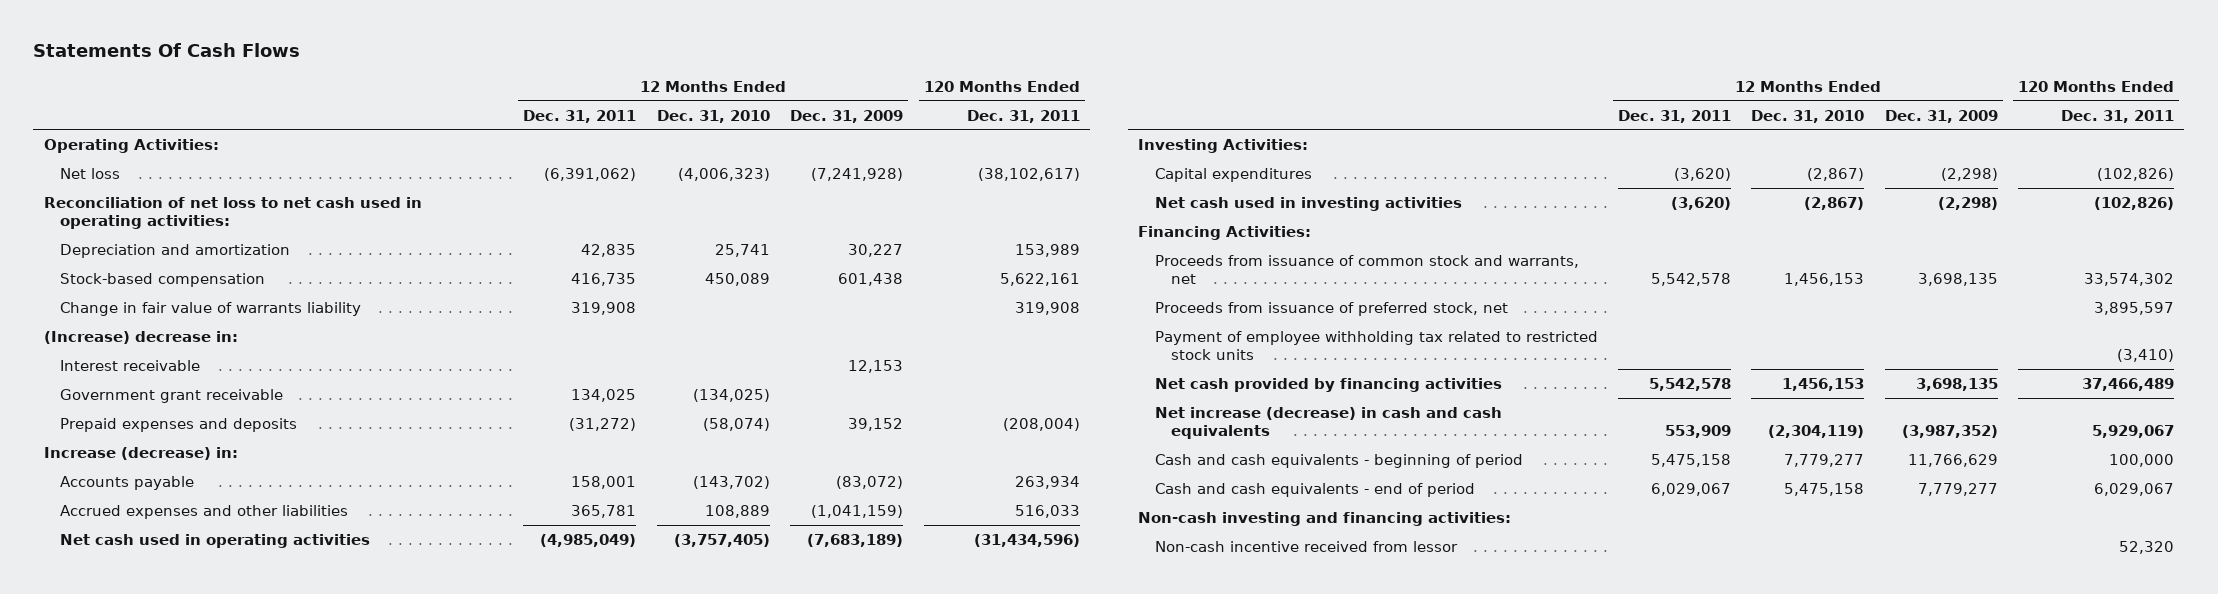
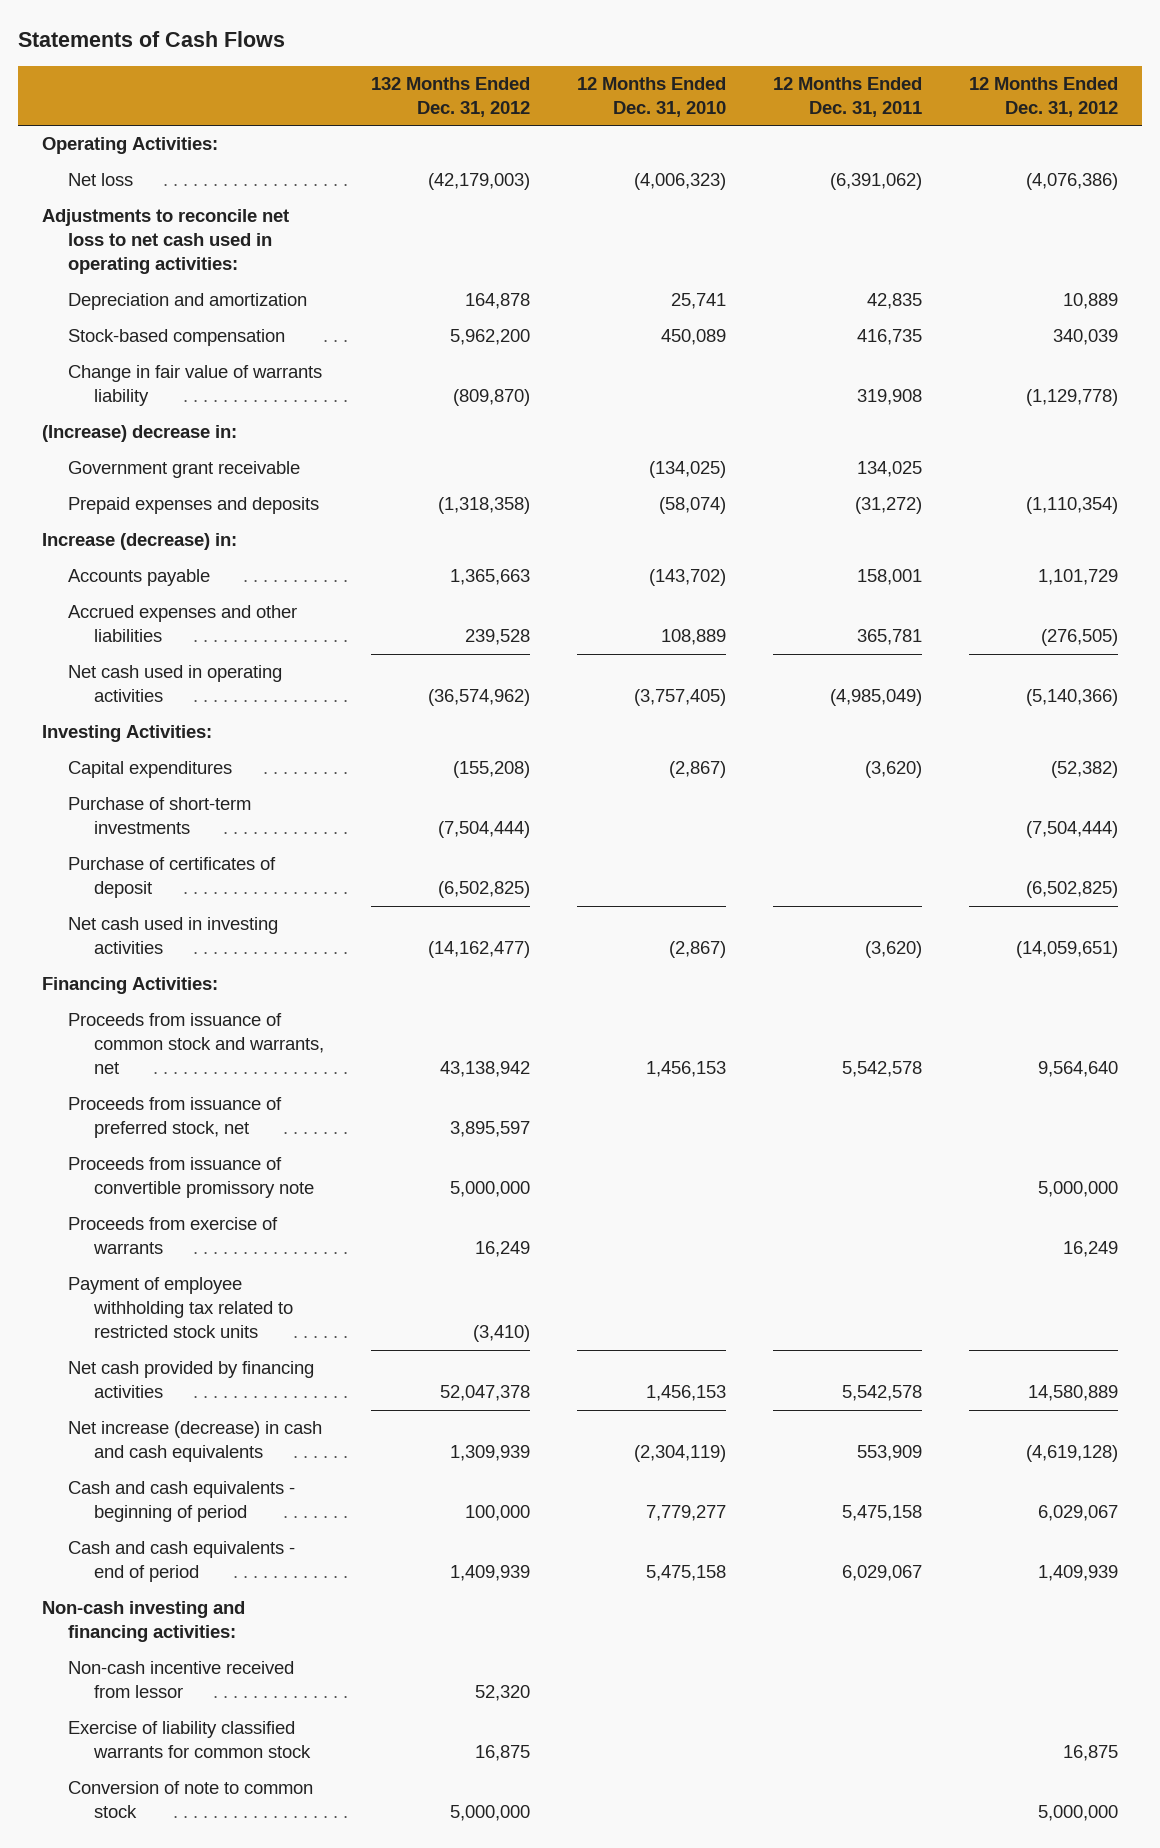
- Statements Of Cash Flows
+ Statements of Cash Flows
- | 12 Months Ended Dec. 31, 2011 | 12 Months Ended Dec. 31, 2010 | 12 Months Ended Dec. 31, 2009 | 120 Months Ended Dec. 31, 2011
+ | 132 Months Ended Dec. 31, 2012 | 12 Months Ended Dec. 31, 2010 | 12 Months Ended Dec. 31, 2011 | 12 Months Ended Dec. 31, 2012
- Reconciliation of net loss to net cash used in operating activities:
+ Adjustments to reconcile net loss to net cash used in operating activities:
- Interest receivable | | | 12,153 |
+ Purchase of short-term investments | (7,504,444) | | | (7,504,444)
+ Purchase of certificates of deposit | (6,502,825) | | | (6,502,825)
+ Proceeds from issuance of convertible promissory note | 5,000,000 | | | 5,000,000
+ Proceeds from exercise of warrants | 16,249 | | | 16,249
+ Exercise of liability classified warrants for common stock | 16,875 | | | 16,875
+ Conversion of note to common stock | 5,000,000 | | | 5,000,000

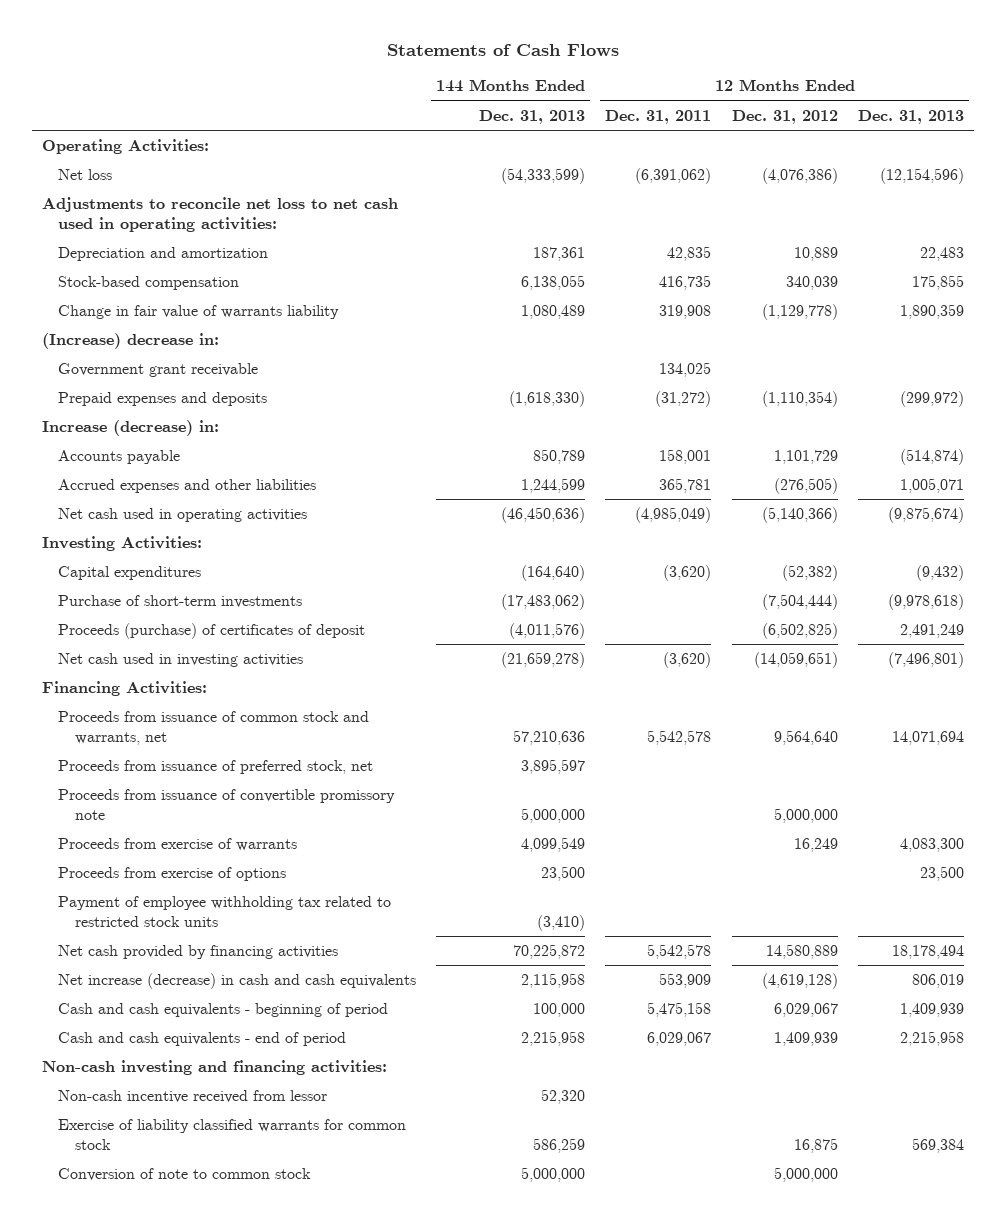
- | 132 Months Ended Dec. 31, 2012 | 12 Months Ended Dec. 31, 2010 | 12 Months Ended Dec. 31, 2011 | 12 Months Ended Dec. 31, 2012
+ | 144 Months Ended Dec. 31, 2013 | 12 Months Ended Dec. 31, 2011 | 12 Months Ended Dec. 31, 2012 | 12 Months Ended Dec. 31, 2013
- Purchase of certificates of deposit | (6,502,825) | | | (6,502,825)
+ Proceeds (purchase) of certificates of deposit | (4,011,576) | | (6,502,825) | 2,491,249
+ Proceeds from exercise of options | 23,500 | | | 23,500

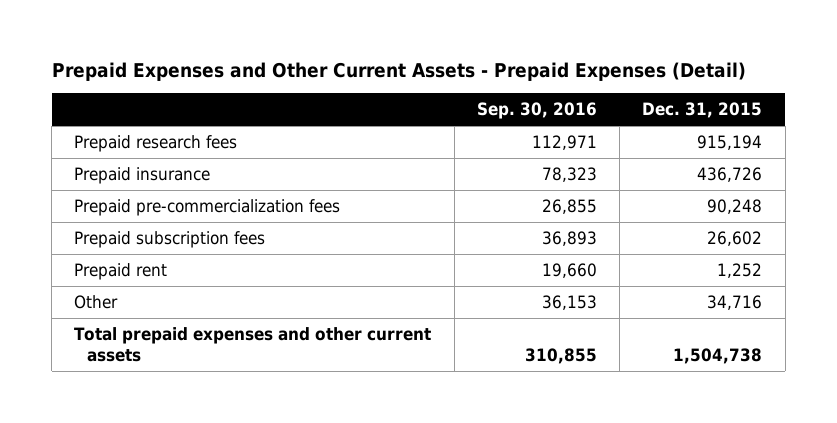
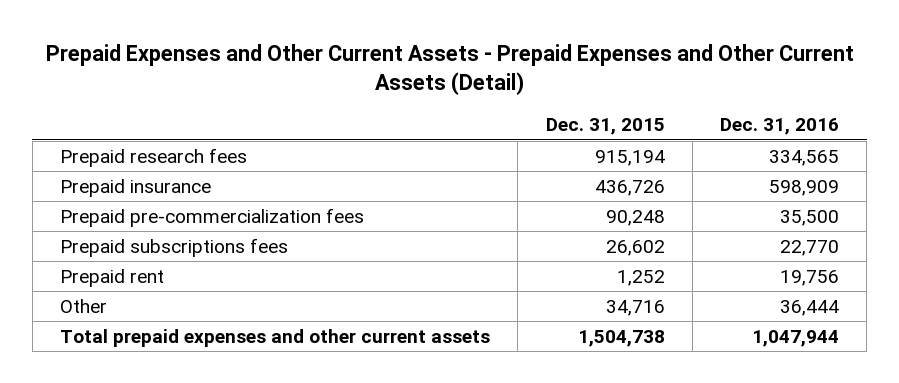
- Prepaid Expenses and Other Current Assets - Prepaid Expenses (Detail)
+ Prepaid Expenses and Other Current Assets - Prepaid Expenses and Other Current Assets (Detail)
- | Sep. 30, 2016 | Dec. 31, 2015
+ | Dec. 31, 2015 | Dec. 31, 2016
- Prepaid subscription fees | 36,893 | 26,602
+ Prepaid subscriptions fees | 26,602 | 22,770

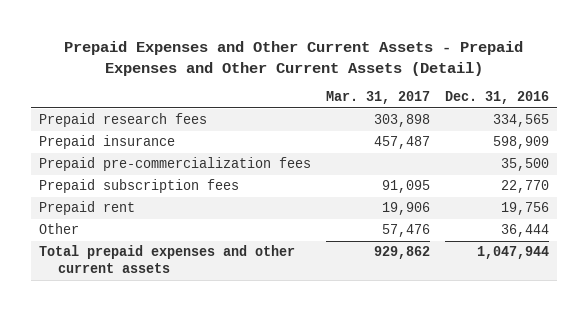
- | Dec. 31, 2015 | Dec. 31, 2016
+ | Mar. 31, 2017 | Dec. 31, 2016
- Prepaid subscriptions fees | 26,602 | 22,770
+ Prepaid subscription fees | 91,095 | 22,770

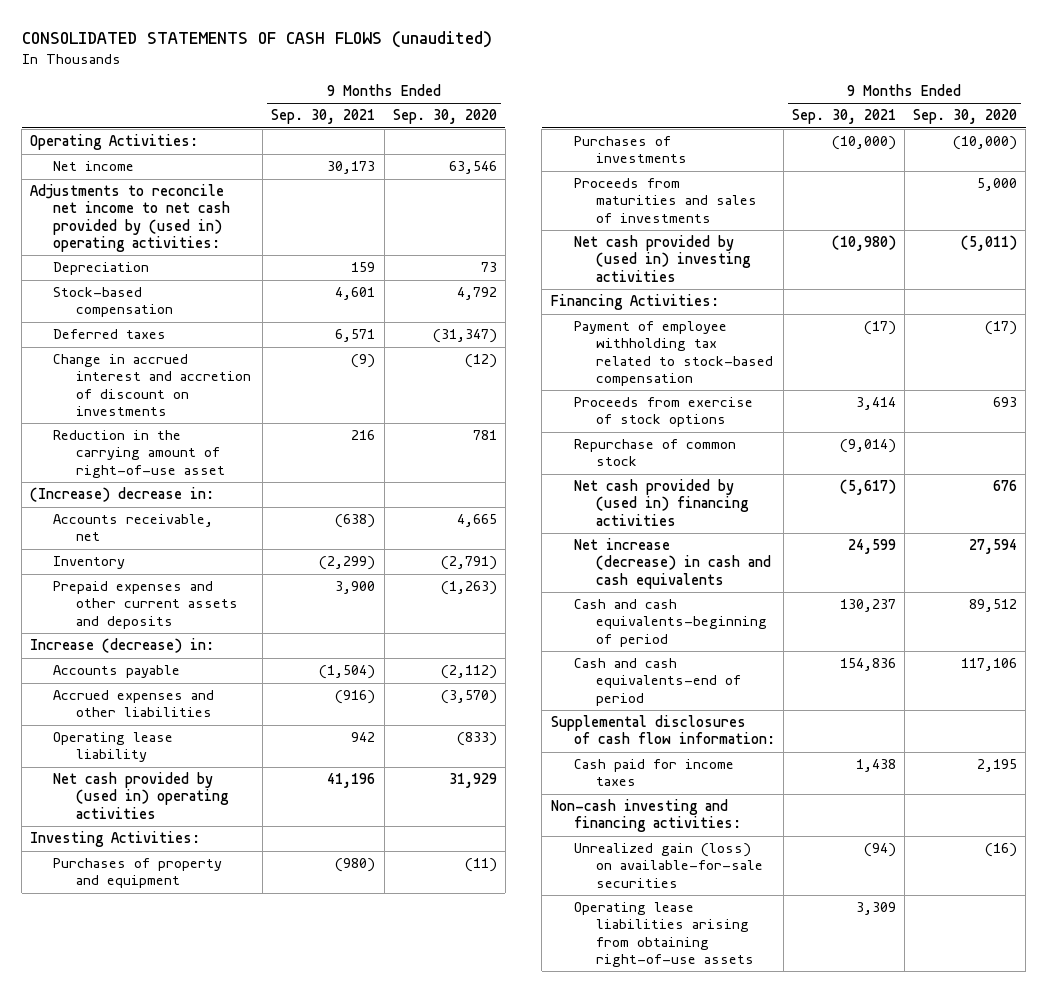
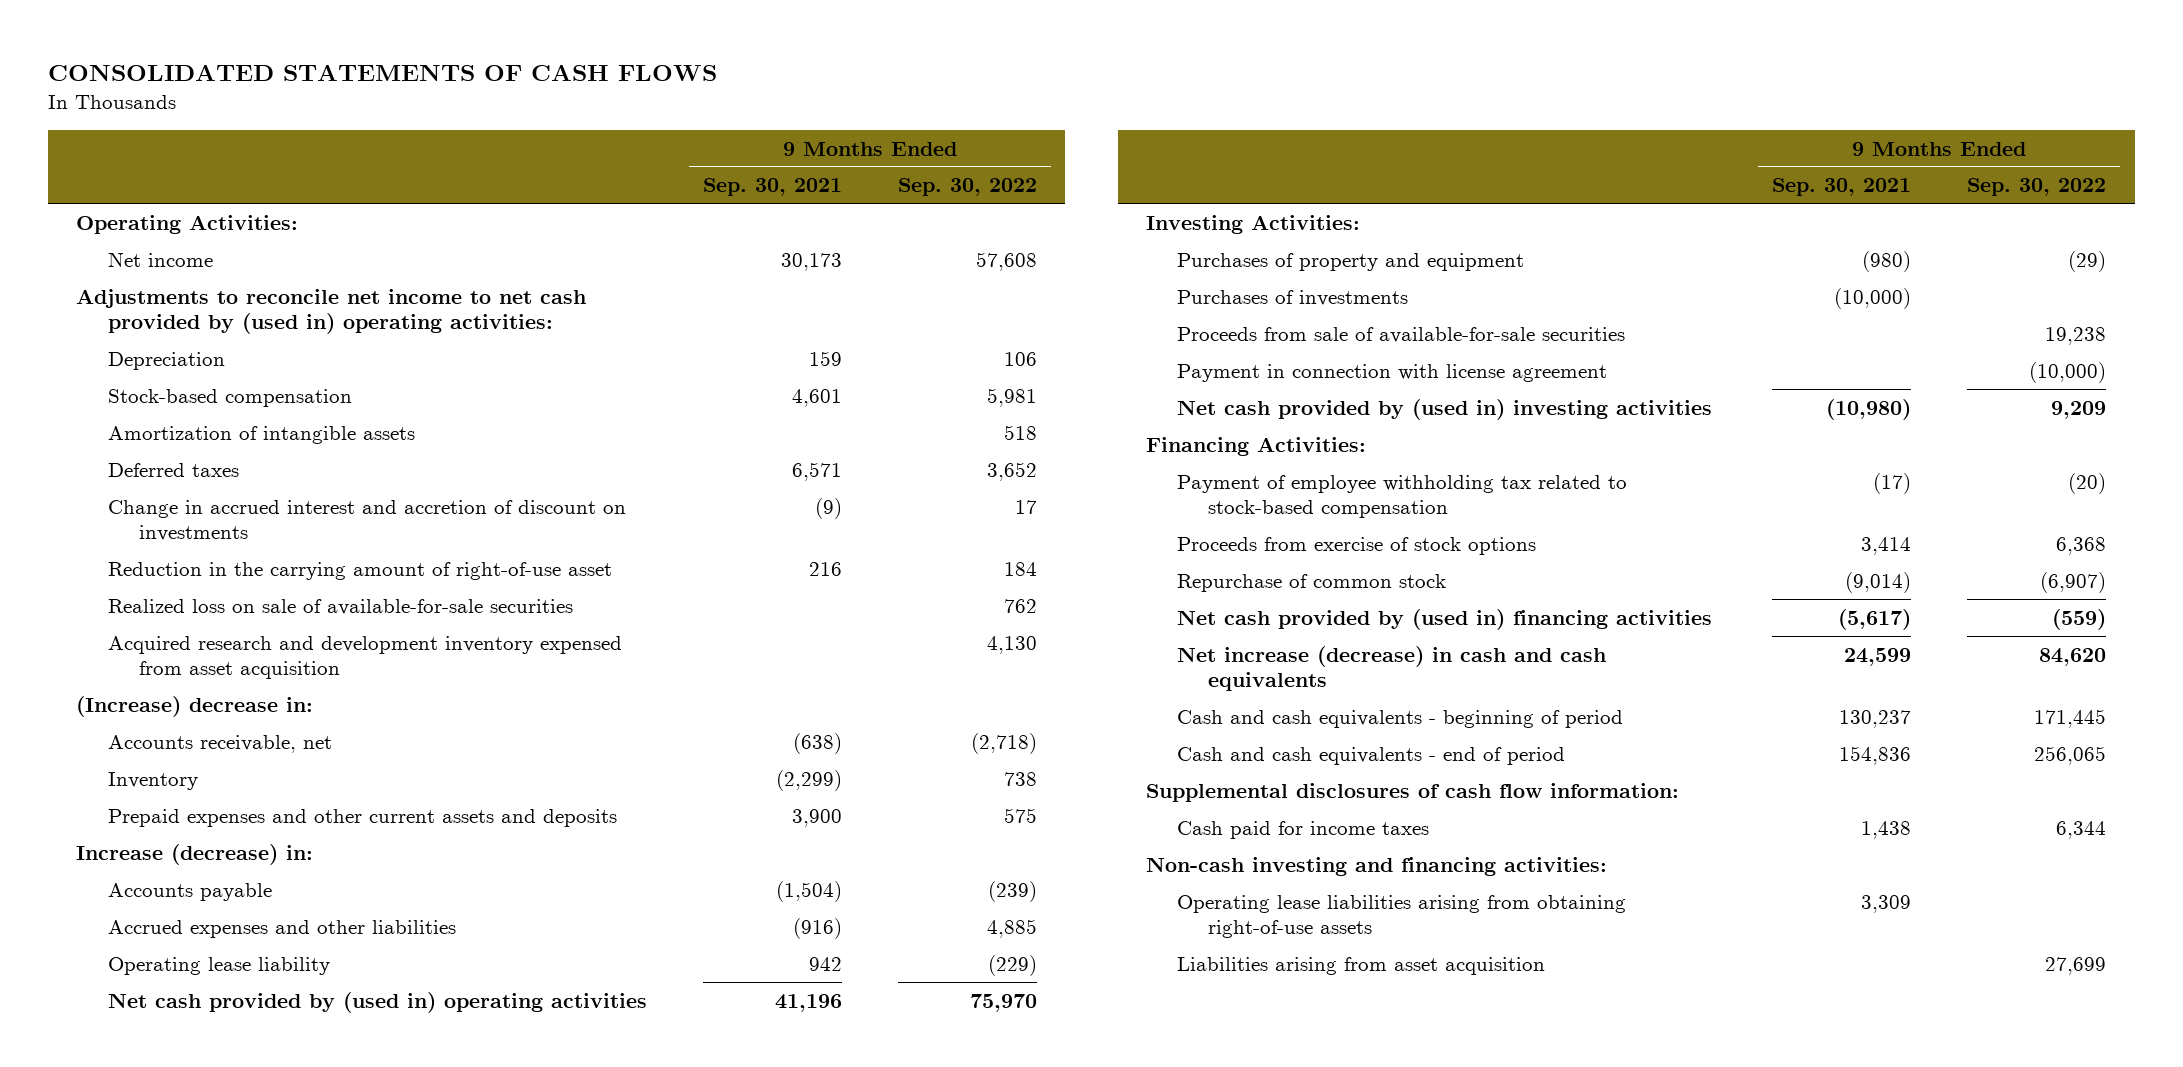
- CONSOLIDATED STATEMENTS OF CASH FLOWS (unaudited)
+ CONSOLIDATED STATEMENTS OF CASH FLOWS
- | 9 Months Ended Sep. 30, 2021 | 9 Months Ended Sep. 30, 2020
+ | 9 Months Ended Sep. 30, 2021 | 9 Months Ended Sep. 30, 2022
+ Amortization of intangible assets | | 518
+ Realized loss on sale of available-for-sale securities | | 762
+ Acquired research and development inventory expensed from asset acquisition | | 4,130
- Proceeds from maturities and sales of investments | | 5,000
+ Proceeds from sale of available-for-sale securities | | 19,238
+ Payment in connection with license agreement | | (10,000)
- Cash and cash equivalents-beginning of period | 130,237 | 89,512
- Cash and cash equivalents-end of period | 154,836 | 117,106
+ Cash and cash equivalents - beginning of period | 130,237 | 171,445
+ Cash and cash equivalents - end of period | 154,836 | 256,065
- Unrealized gain (loss) on available-for-sale securities | (94) | (16)
+ Liabilities arising from asset acquisition | | 27,699

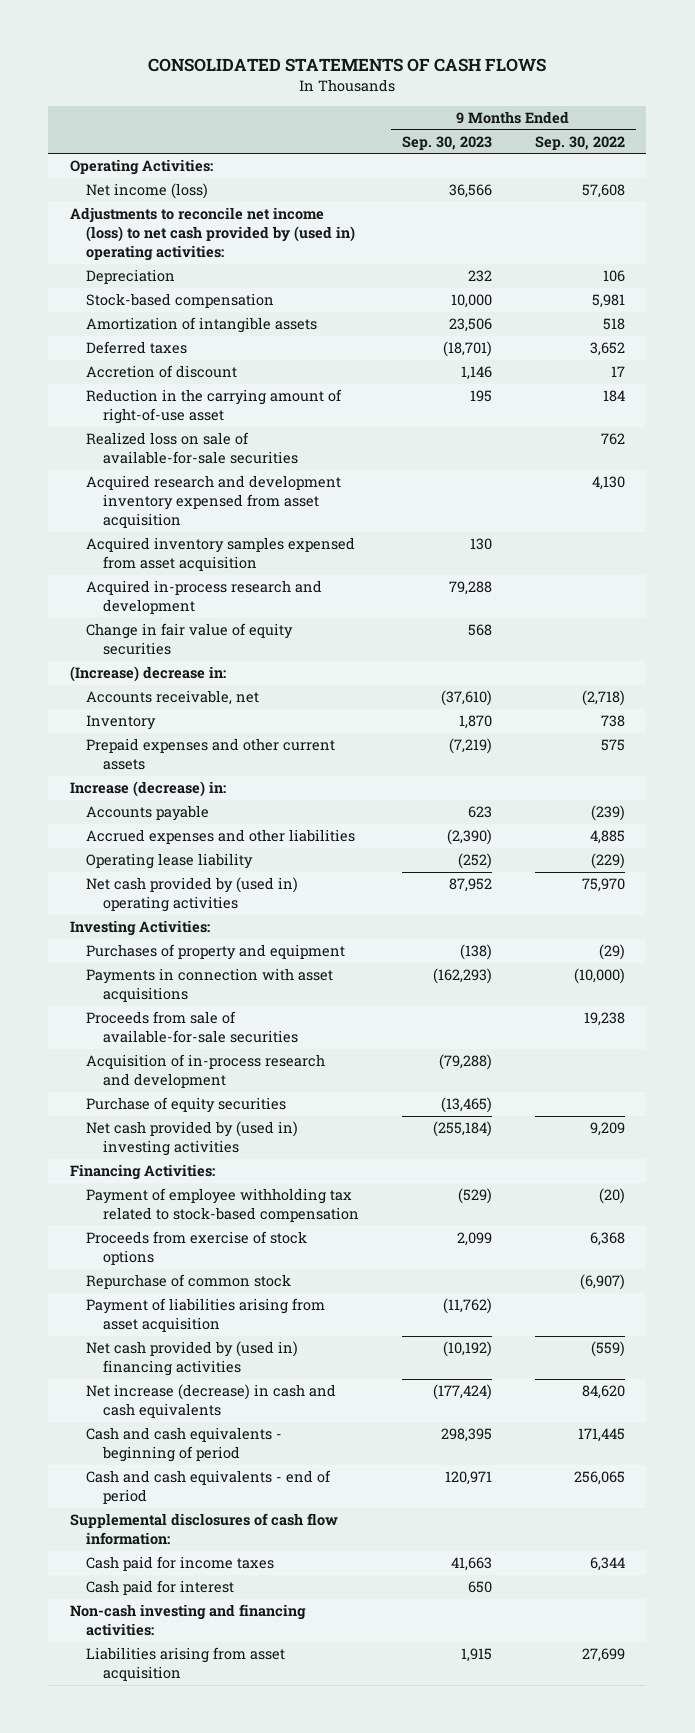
- | 9 Months Ended Sep. 30, 2021 | 9 Months Ended Sep. 30, 2022
+ | 9 Months Ended Sep. 30, 2023 | 9 Months Ended Sep. 30, 2022
- Net income | 30,173 | 57,608
- Adjustments to reconcile net income to net cash provided by (used in) operating activities:
+ Net income (loss) | 36,566 | 57,608
+ Adjustments to reconcile net income (loss) to net cash provided by (used in) operating activities:
- Change in accrued interest and accretion of discount on investments | (9) | 17
+ Accretion of discount | 1,146 | 17
+ Acquired inventory samples expensed from asset acquisition | 130 |
+ Acquired in-process research and development | 79,288 |
+ Change in fair value of equity securities | 568 |
- Prepaid expenses and other current assets and deposits | 3,900 | 575
+ Prepaid expenses and other current assets | (7,219) | 575
- Purchases of investments | (10,000) |
+ Payments in connection with asset acquisitions | (162,293) | (10,000)
- Payment in connection with license agreement | | (10,000)
+ Acquisition of in-process research and development | (79,288) |
+ Purchase of equity securities | (13,465) |
+ Payment of liabilities arising from asset acquisition | (11,762) |
+ Cash paid for interest | 650 |
- Operating lease liabilities arising from obtaining right-of-use assets | 3,309 |

